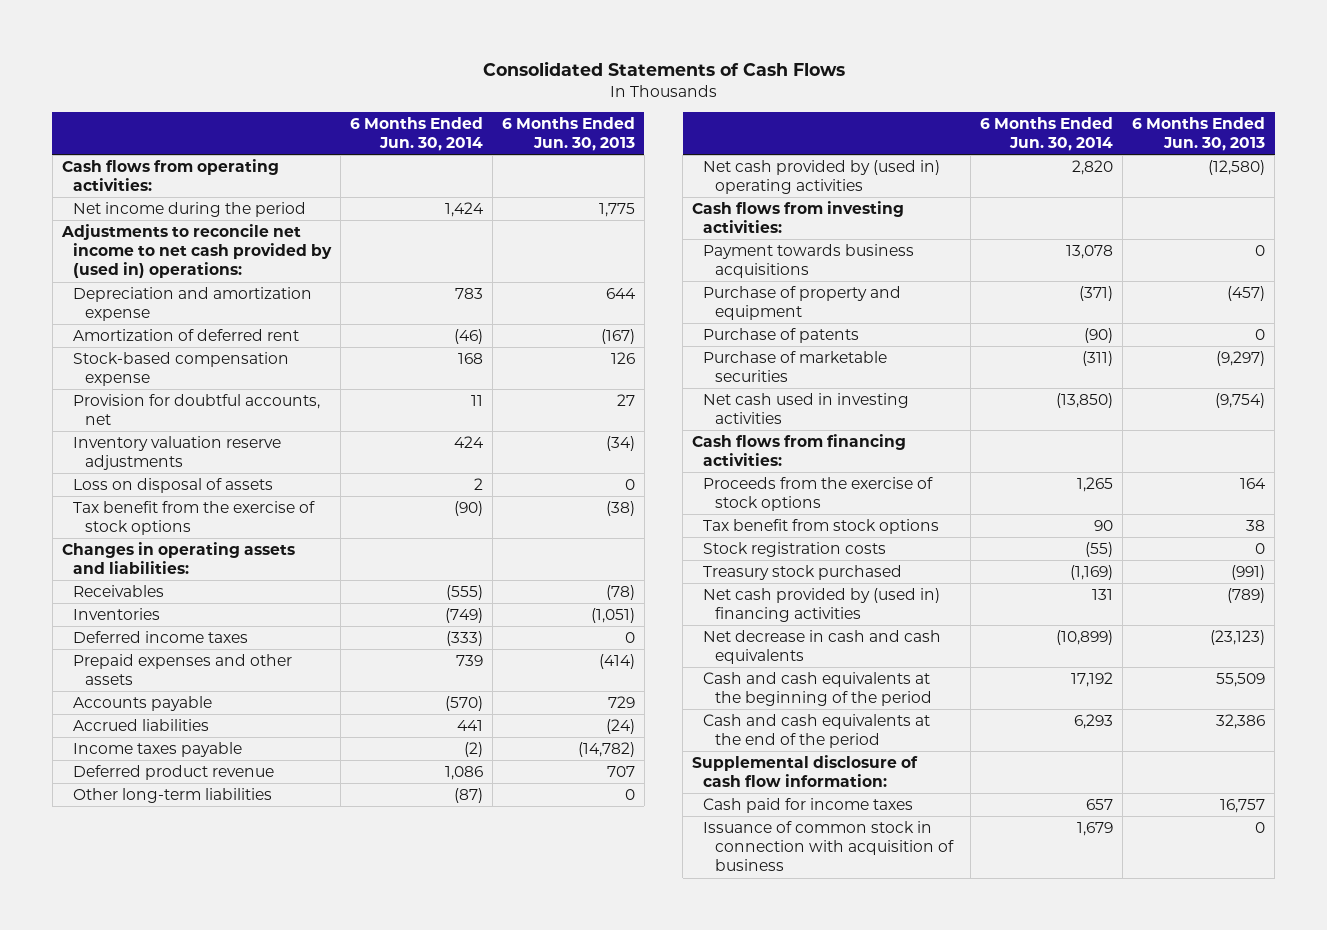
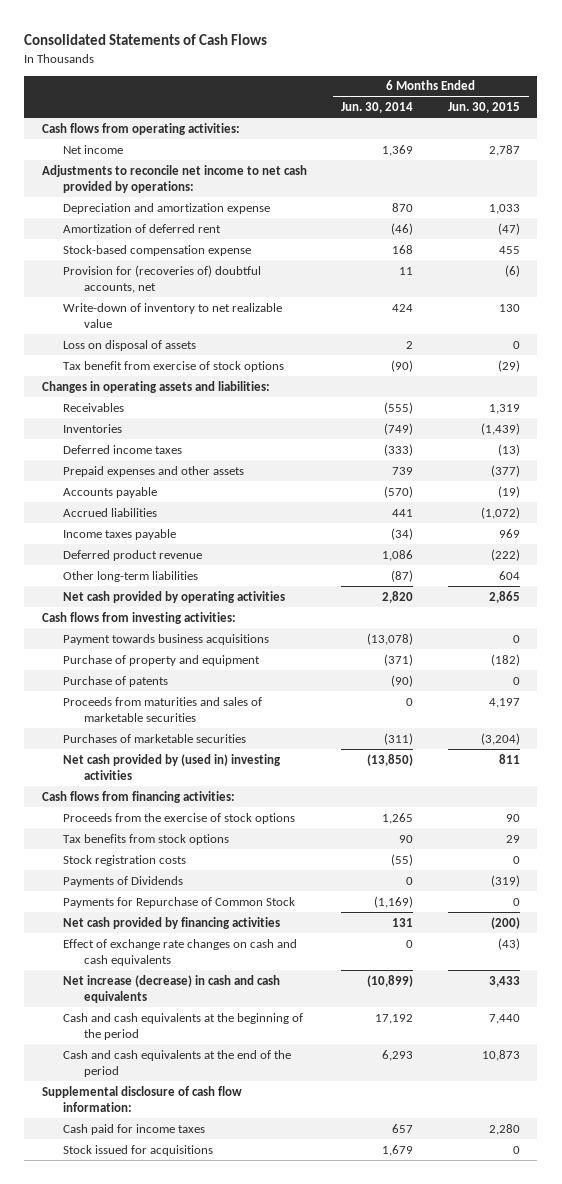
- | 6 Months Ended Jun. 30, 2014 | 6 Months Ended Jun. 30, 2013
+ | 6 Months Ended Jun. 30, 2014 | 6 Months Ended Jun. 30, 2015
- Net income during the period | 1,424 | 1,775
- Adjustments to reconcile net income to net cash provided by (used in) operations:
- Depreciation and amortization expense | 783 | 644
+ Net income | 1,369 | 2,787
+ Adjustments to reconcile net income to net cash provided by operations:
+ Depreciation and amortization expense | 870 | 1,033
- Provision for doubtful accounts, net | 11 | 27
- Inventory valuation reserve adjustments | 424 | (34)
+ Provision for (recoveries of) doubtful accounts, net | 11 | (6)
+ Write-down of inventory to net realizable value | 424 | 130
- Tax benefit from the exercise of stock options | (90) | (38)
+ Tax benefit from exercise of stock options | (90) | (29)
- Income taxes payable | (2) | (14,782)
+ Income taxes payable | (34) | 969
- Net cash provided by (used in) operating activities | 2,820 | (12,580)
+ Net cash provided by operating activities | 2,820 | 2,865
- Payment towards business acquisitions | 13,078 | 0
+ Payment towards business acquisitions | (13,078) | 0
- Purchase of marketable securities | (311) | (9,297)
- Net cash used in investing activities | (13,850) | (9,754)
+ Proceeds from maturities and sales of marketable securities | 0 | 4,197
+ Purchases of marketable securities | (311) | (3,204)
+ Net cash provided by (used in) investing activities | (13,850) | 811
- Tax benefit from stock options | 90 | 38
+ Tax benefits from stock options | 90 | 29
- Treasury stock purchased | (1,169) | (991)
- Net cash provided by (used in) financing activities | 131 | (789)
- Net decrease in cash and cash equivalents | (10,899) | (23,123)
+ Payments of Dividends | 0 | (319)
+ Payments for Repurchase of Common Stock | (1,169) | 0
+ Net cash provided by financing activities | 131 | (200)
+ Effect of exchange rate changes on cash and cash equivalents | 0 | (43)
+ Net increase (decrease) in cash and cash equivalents | (10,899) | 3,433
- Issuance of common stock in connection with acquisition of business | 1,679 | 0
+ Stock issued for acquisitions | 1,679 | 0

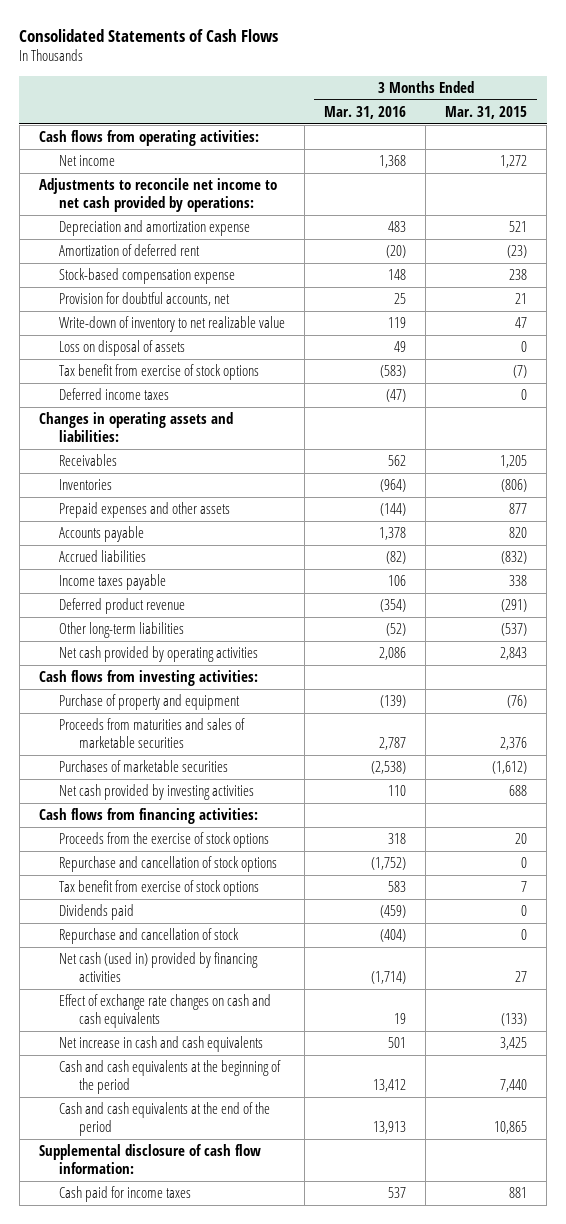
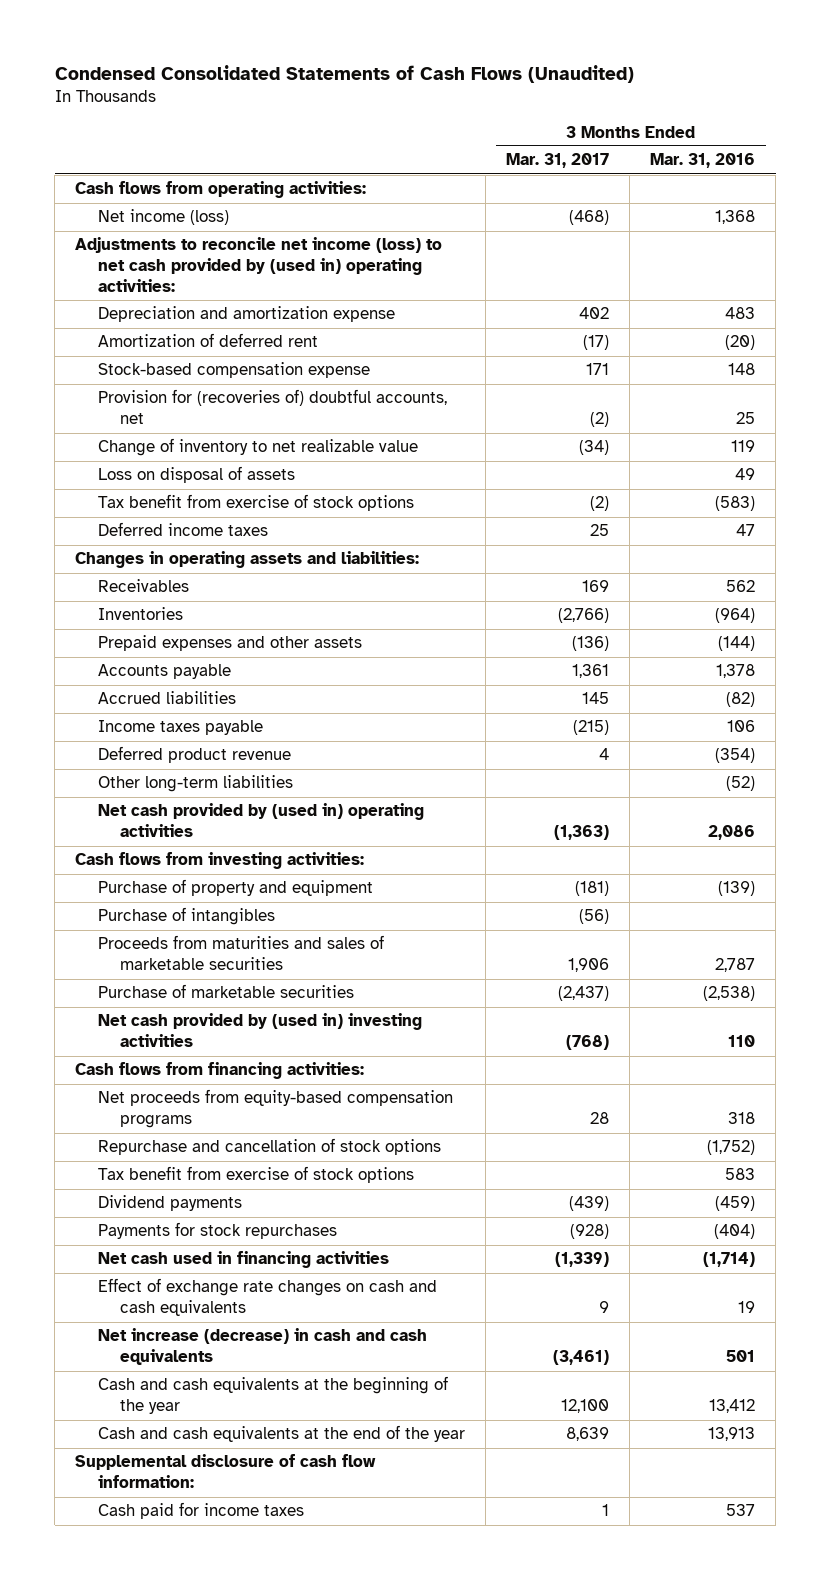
- Consolidated Statements of Cash Flows
+ Condensed Consolidated Statements of Cash Flows (Unaudited)
- | 3 Months Ended Mar. 31, 2016 | 3 Months Ended Mar. 31, 2015
+ | 3 Months Ended Mar. 31, 2017 | 3 Months Ended Mar. 31, 2016
- Net income | 1,368 | 1,272
- Adjustments to reconcile net income to net cash provided by operations:
+ Net income (loss) | (468) | 1,368
+ Adjustments to reconcile net income (loss) to net cash provided by (used in) operating activities:
- Provision for doubtful accounts, net | 25 | 21
- Write-down of inventory to net realizable value | 119 | 47
+ Provision for (recoveries of) doubtful accounts, net | (2) | 25
+ Change of inventory to net realizable value | (34) | 119
- Deferred income taxes | (47) | 0
+ Deferred income taxes | 25 | 47
- Net cash provided by operating activities | 2,086 | 2,843
+ Net cash provided by (used in) operating activities | (1,363) | 2,086
+ Purchase of intangibles | (56) |
- Purchases of marketable securities | (2,538) | (1,612)
- Net cash provided by investing activities | 110 | 688
+ Purchase of marketable securities | (2,437) | (2,538)
+ Net cash provided by (used in) investing activities | (768) | 110
- Proceeds from the exercise of stock options | 318 | 20
+ Net proceeds from equity-based compensation programs | 28 | 318
- Dividends paid | (459) | 0
- Repurchase and cancellation of stock | (404) | 0
- Net cash (used in) provided by financing activities | (1,714) | 27
+ Dividend payments | (439) | (459)
+ Payments for stock repurchases | (928) | (404)
+ Net cash used in financing activities | (1,339) | (1,714)
- Net increase in cash and cash equivalents | 501 | 3,425
- Cash and cash equivalents at the beginning of the period | 13,412 | 7,440
- Cash and cash equivalents at the end of the period | 13,913 | 10,865
+ Net increase (decrease) in cash and cash equivalents | (3,461) | 501
+ Cash and cash equivalents at the beginning of the year | 12,100 | 13,412
+ Cash and cash equivalents at the end of the year | 8,639 | 13,913

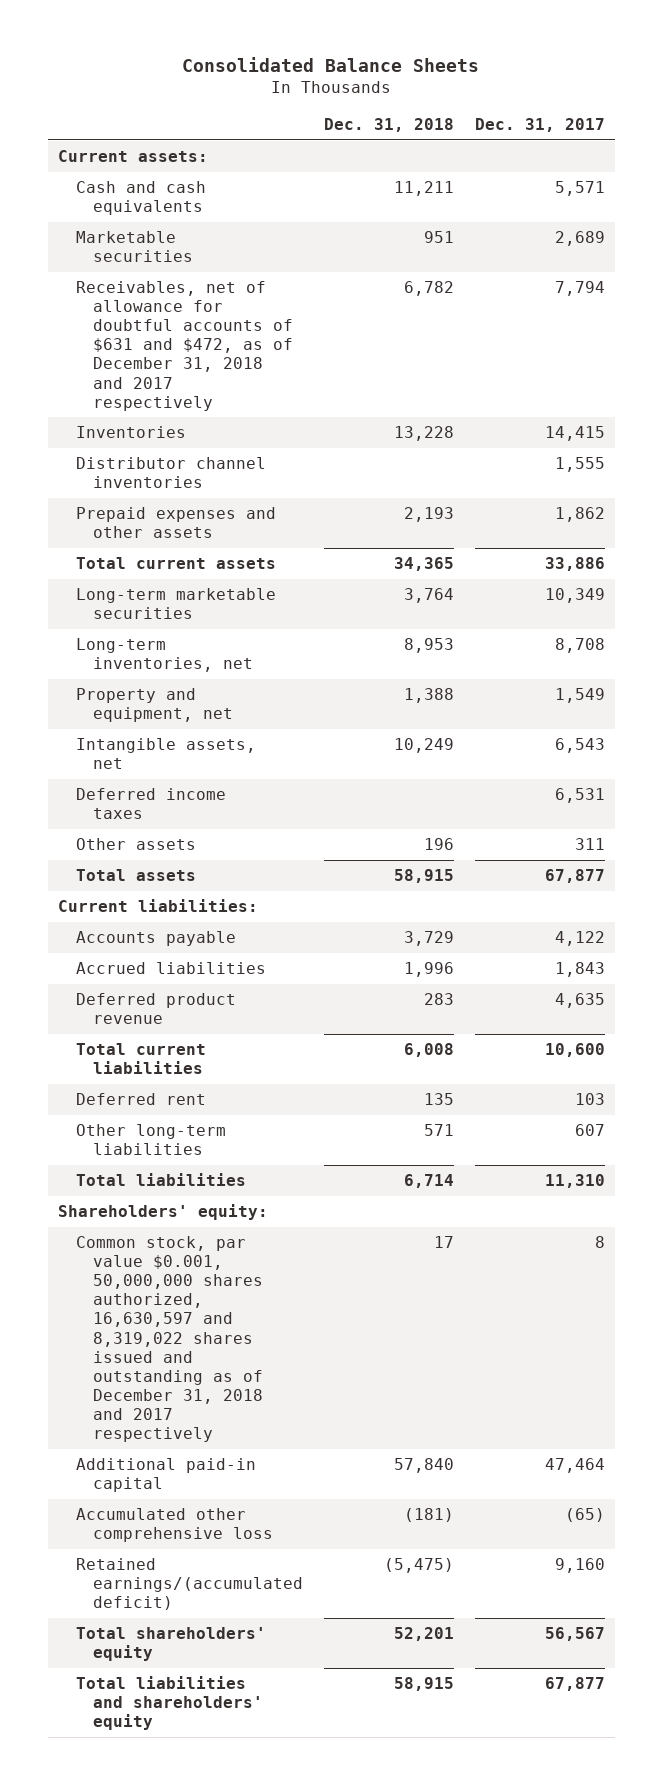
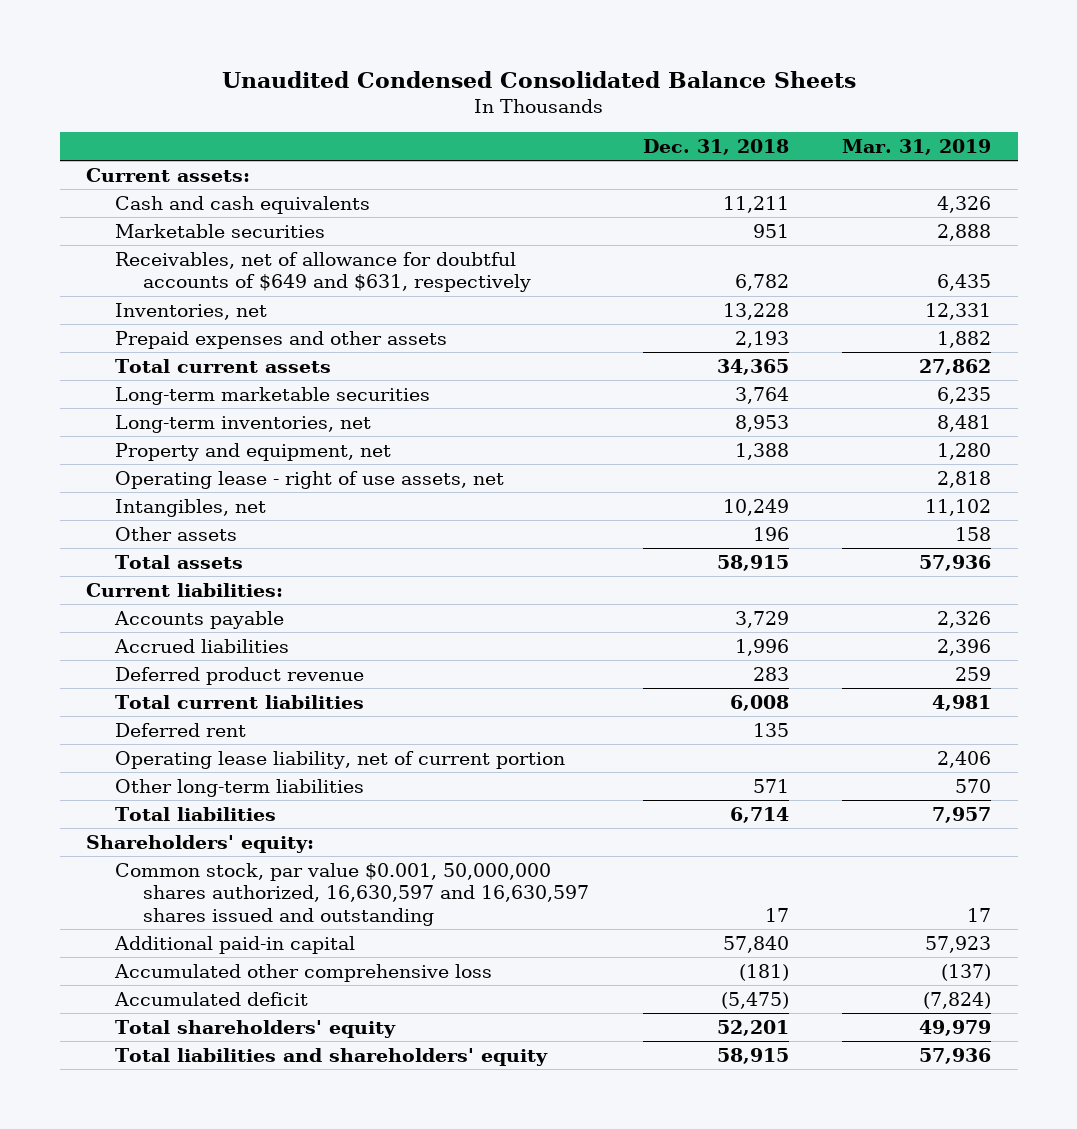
- Consolidated Balance Sheets
+ Unaudited Condensed Consolidated Balance Sheets
- | Dec. 31, 2018 | Dec. 31, 2017
+ | Dec. 31, 2018 | Mar. 31, 2019
- Receivables, net of allowance for doubtful accounts of $631 and $472, as of December 31, 2018 and 2017 respectively | 6,782 | 7,794
- Inventories | 13,228 | 14,415
- Distributor channel inventories | | 1,555
+ Receivables, net of allowance for doubtful accounts of $649 and $631, respectively | 6,782 | 6,435
+ Inventories, net | 13,228 | 12,331
- Intangible assets, net | 10,249 | 6,543
- Deferred income taxes | | 6,531
+ Operating lease - right of use assets, net | | 2,818
+ Intangibles, net | 10,249 | 11,102
+ Operating lease liability, net of current portion | | 2,406
- Common stock, par value $0.001, 50,000,000 shares authorized, 16,630,597 and 8,319,022 shares issued and outstanding as of December 31, 2018 and 2017 respectively | 17 | 8
+ Common stock, par value $0.001, 50,000,000 shares authorized, 16,630,597 and 16,630,597 shares issued and outstanding | 17 | 17
- Retained earnings/(accumulated deficit) | (5,475) | 9,160
+ Accumulated deficit | (5,475) | (7,824)

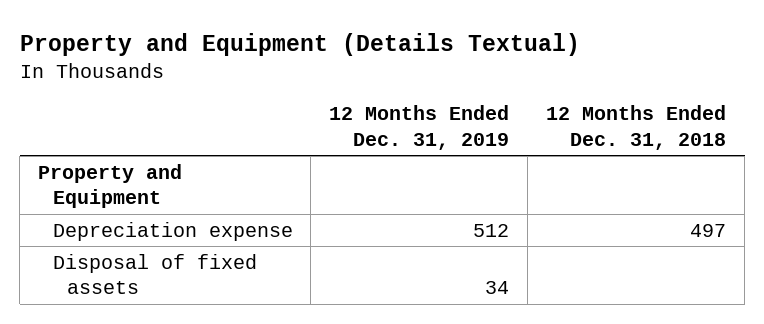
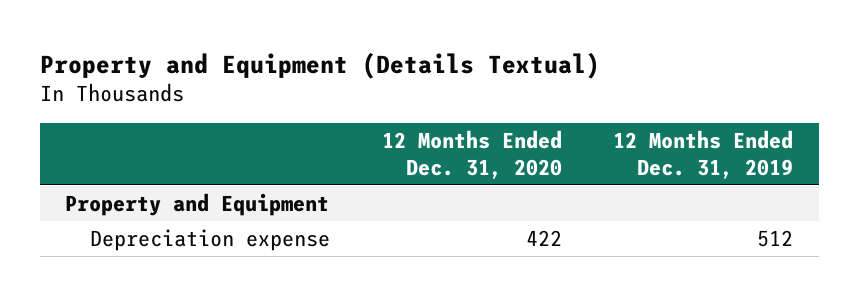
- | 12 Months Ended Dec. 31, 2019 | 12 Months Ended Dec. 31, 2018
+ | 12 Months Ended Dec. 31, 2020 | 12 Months Ended Dec. 31, 2019
- Disposal of fixed assets | 34 |

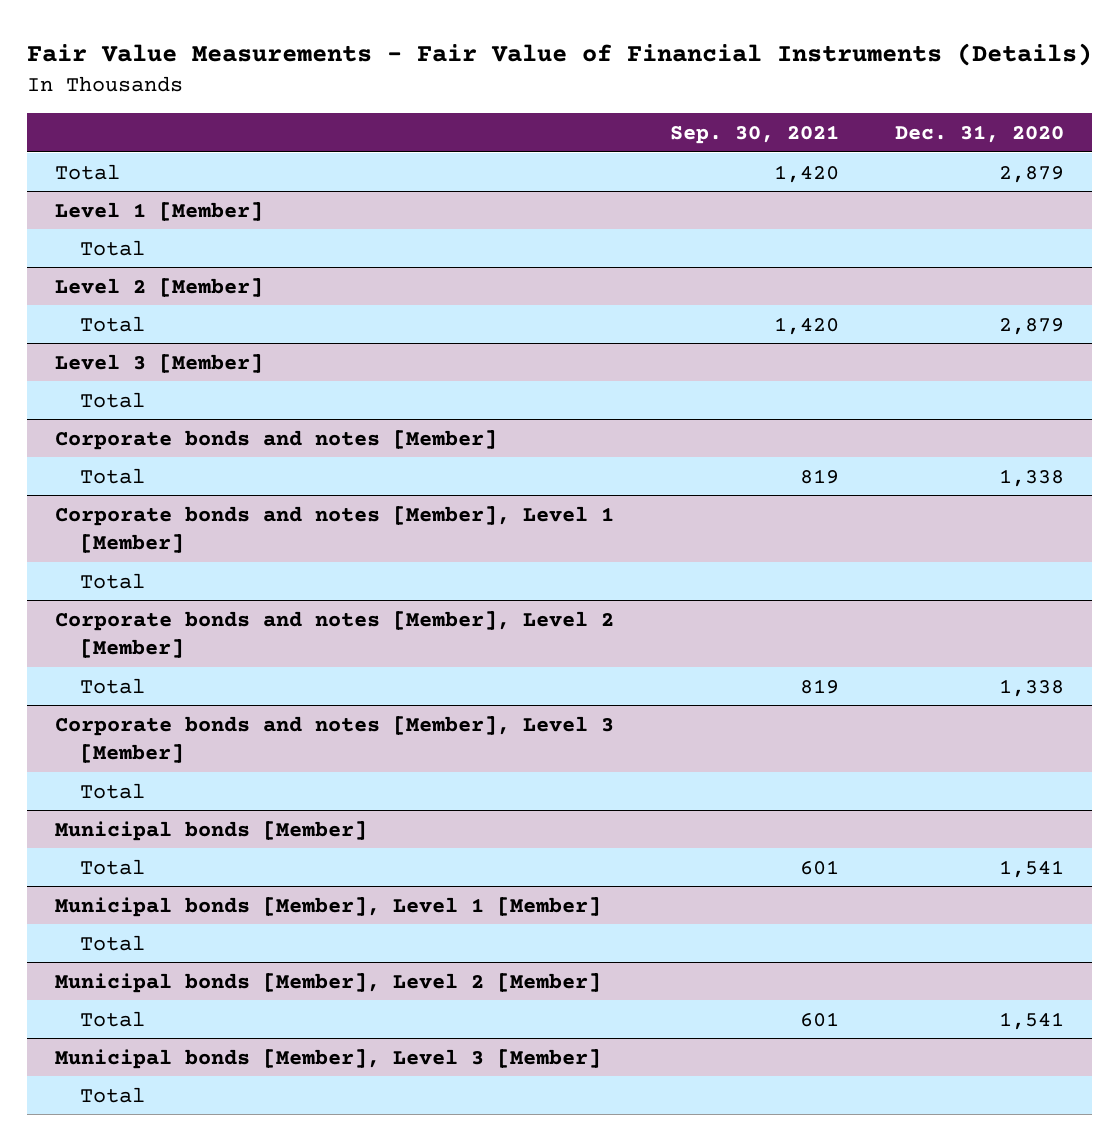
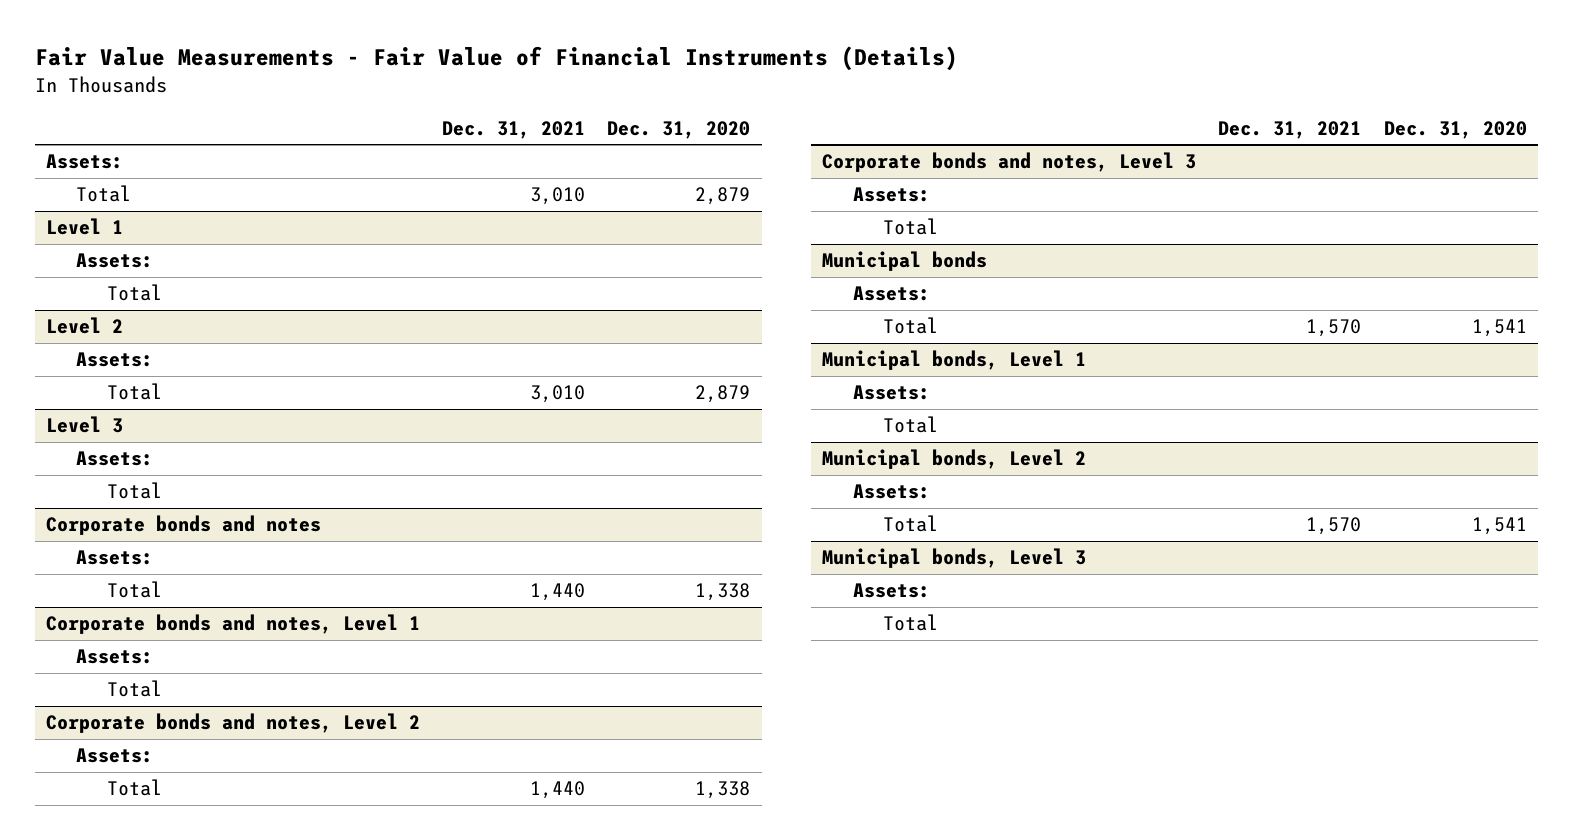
- | Sep. 30, 2021 | Dec. 31, 2020
+ | Dec. 31, 2021 | Dec. 31, 2020
+ Assets:
- Level 1 [Member]
+ Level 1
+ Assets:
- Level 2 [Member]
+ Level 2
+ Assets:
- Level 3 [Member]
+ Level 3
+ Assets:
- Corporate bonds and notes [Member]
+ Corporate bonds and notes
+ Assets:
- Corporate bonds and notes [Member], Level 1 [Member]
+ Corporate bonds and notes, Level 1
+ Assets:
- Corporate bonds and notes [Member], Level 2 [Member]
+ Corporate bonds and notes, Level 2
+ Assets:
- Corporate bonds and notes [Member], Level 3 [Member]
+ Corporate bonds and notes, Level 3
+ Assets:
- Municipal bonds [Member]
+ Municipal bonds
+ Assets:
- Municipal bonds [Member], Level 1 [Member]
+ Municipal bonds, Level 1
+ Assets:
- Municipal bonds [Member], Level 2 [Member]
+ Municipal bonds, Level 2
+ Assets:
- Municipal bonds [Member], Level 3 [Member]
+ Municipal bonds, Level 3
+ Assets:

